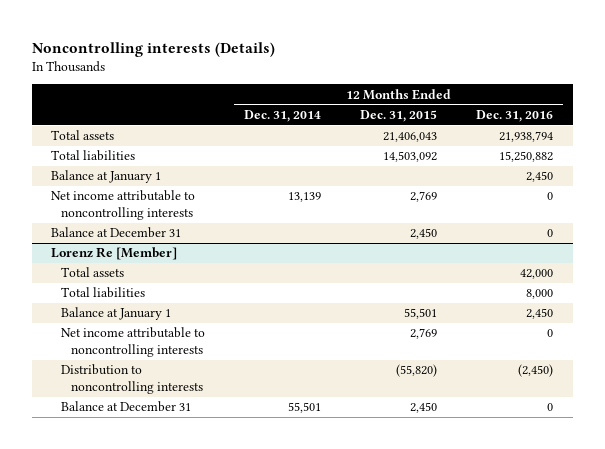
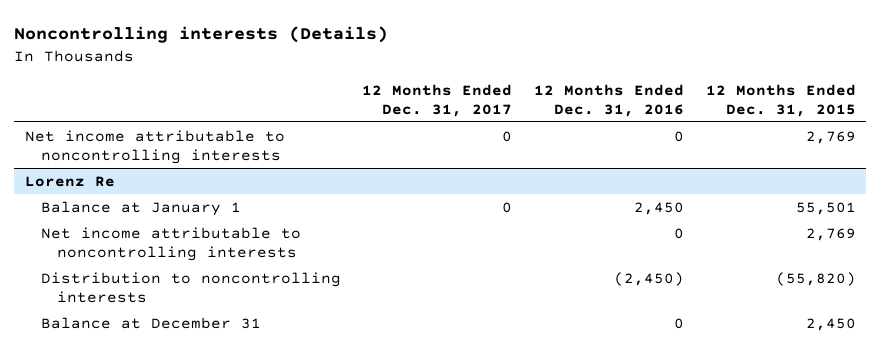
- | 12 Months Ended Dec. 31, 2014 | 12 Months Ended Dec. 31, 2015 | 12 Months Ended Dec. 31, 2016
+ | 12 Months Ended Dec. 31, 2017 | 12 Months Ended Dec. 31, 2016 | 12 Months Ended Dec. 31, 2015
- Total assets | | 21,406,043 | 21,938,794
- Total liabilities | | 14,503,092 | 15,250,882
- Balance at January 1 | | | 2,450
- Balance at December 31 | | 2,450 | 0
- Lorenz Re [Member]
- Total assets | | | 42,000
- Total liabilities | | | 8,000
+ Lorenz Re

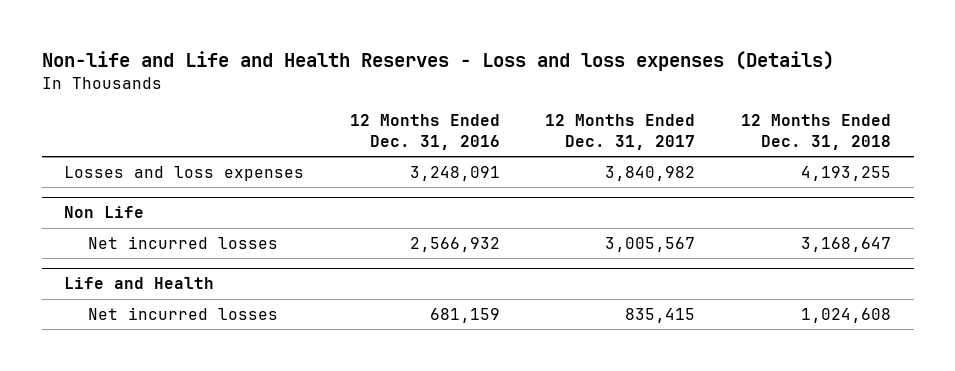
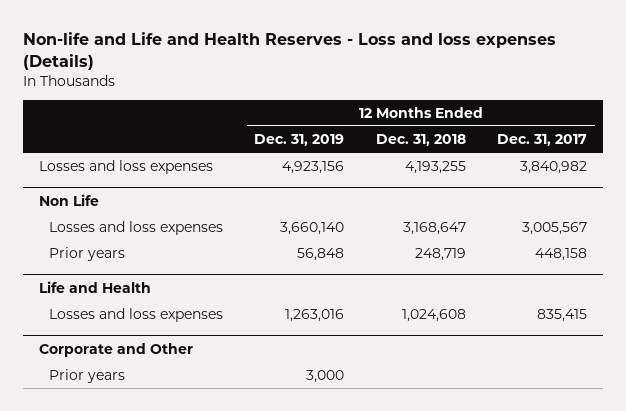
- | 12 Months Ended Dec. 31, 2016 | 12 Months Ended Dec. 31, 2017 | 12 Months Ended Dec. 31, 2018
+ | 12 Months Ended Dec. 31, 2019 | 12 Months Ended Dec. 31, 2018 | 12 Months Ended Dec. 31, 2017
@ Non Life
- Net incurred losses | 2,566,932 | 3,005,567 | 3,168,647
+ Losses and loss expenses | 3,660,140 | 3,168,647 | 3,005,567
+ Prior years | 56,848 | 248,719 | 448,158
@ Life and Health
- Net incurred losses | 681,159 | 835,415 | 1,024,608
+ Losses and loss expenses | 1,263,016 | 1,024,608 | 835,415
+ Corporate and Other
+ Prior years | 3,000 | |

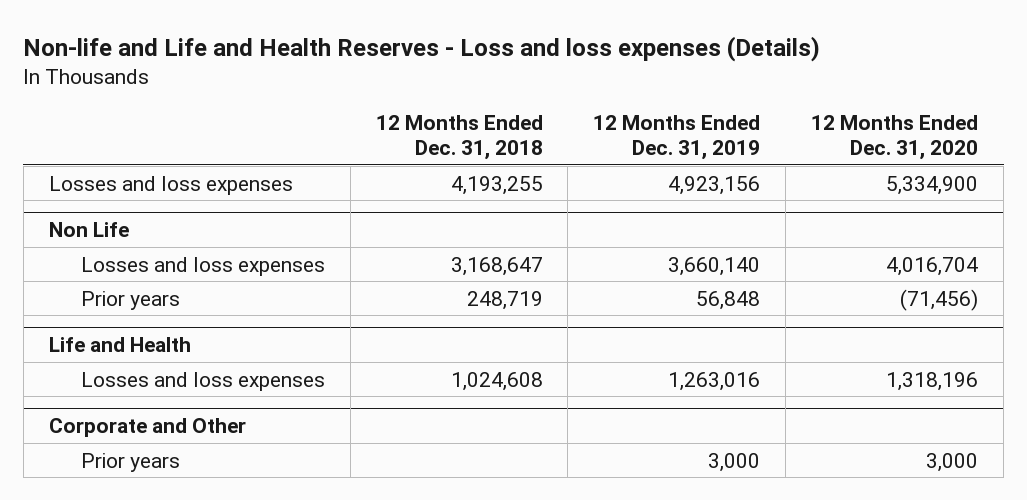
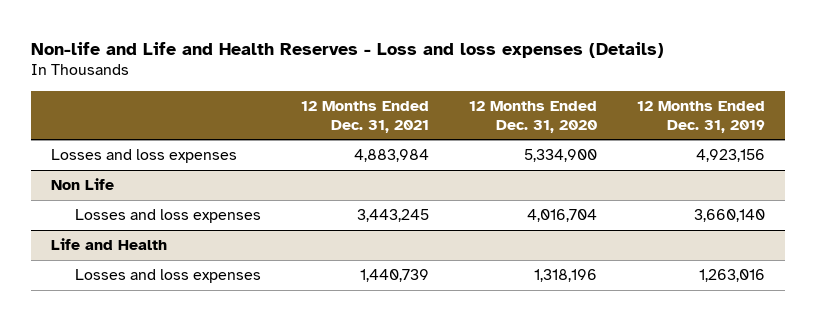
- | 12 Months Ended Dec. 31, 2018 | 12 Months Ended Dec. 31, 2019 | 12 Months Ended Dec. 31, 2020
+ | 12 Months Ended Dec. 31, 2021 | 12 Months Ended Dec. 31, 2020 | 12 Months Ended Dec. 31, 2019
@ Non Life
- Prior years | 248,719 | 56,848 | (71,456)
- Corporate and Other
- Prior years | | 3,000 | 3,000

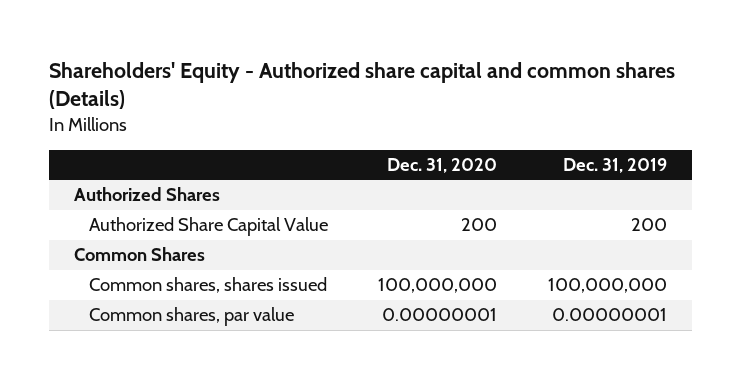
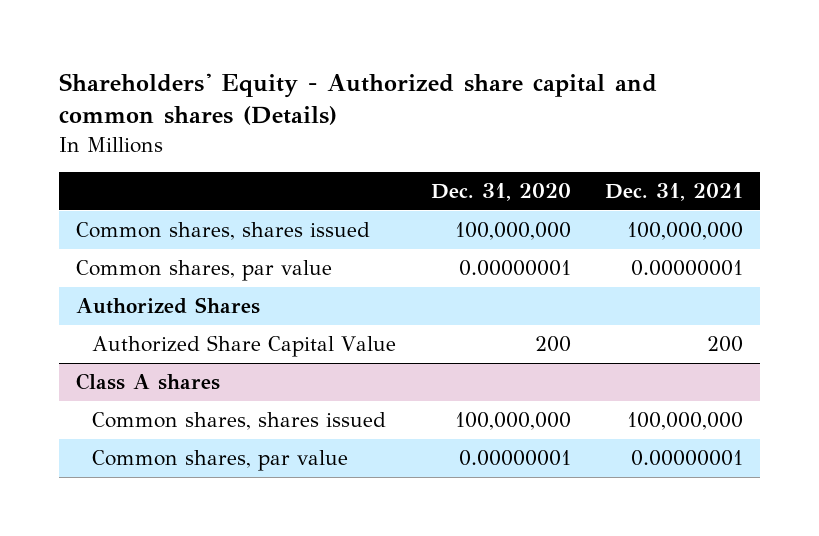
- | Dec. 31, 2020 | Dec. 31, 2019
+ | Dec. 31, 2020 | Dec. 31, 2021
+ Common shares, shares issued | 100,000,000 | 100,000,000
+ Common shares, par value | 0.00000001 | 0.00000001
- Common Shares
+ Class A shares

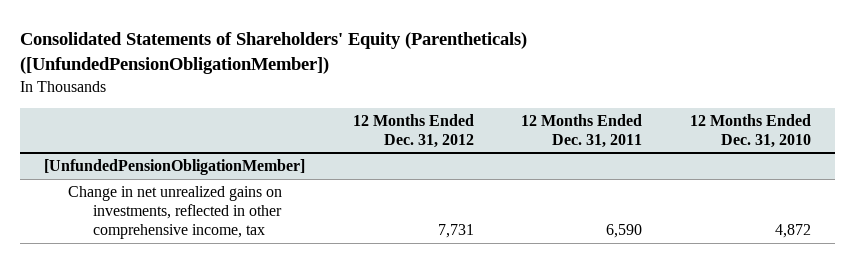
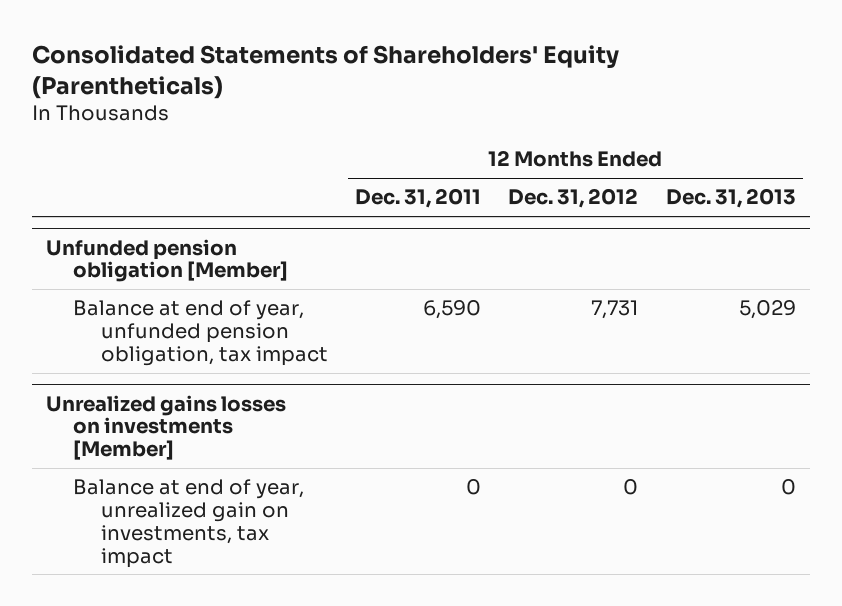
- Consolidated Statements of Shareholders' Equity (Parentheticals) ([UnfundedPensionObligationMember])
+ Consolidated Statements of Shareholders' Equity (Parentheticals)
- | 12 Months Ended Dec. 31, 2012 | 12 Months Ended Dec. 31, 2011 | 12 Months Ended Dec. 31, 2010
+ | 12 Months Ended Dec. 31, 2011 | 12 Months Ended Dec. 31, 2012 | 12 Months Ended Dec. 31, 2013
- [UnfundedPensionObligationMember]
- Change in net unrealized gains on investments, reflected in other comprehensive income, tax | 7,731 | 6,590 | 4,872
+ Unfunded pension obligation [Member]
+ Balance at end of year, unfunded pension obligation, tax impact | 6,590 | 7,731 | 5,029
+ Unrealized gains losses on investments [Member]
+ Balance at end of year, unrealized gain on investments, tax impact | 0 | 0 | 0

